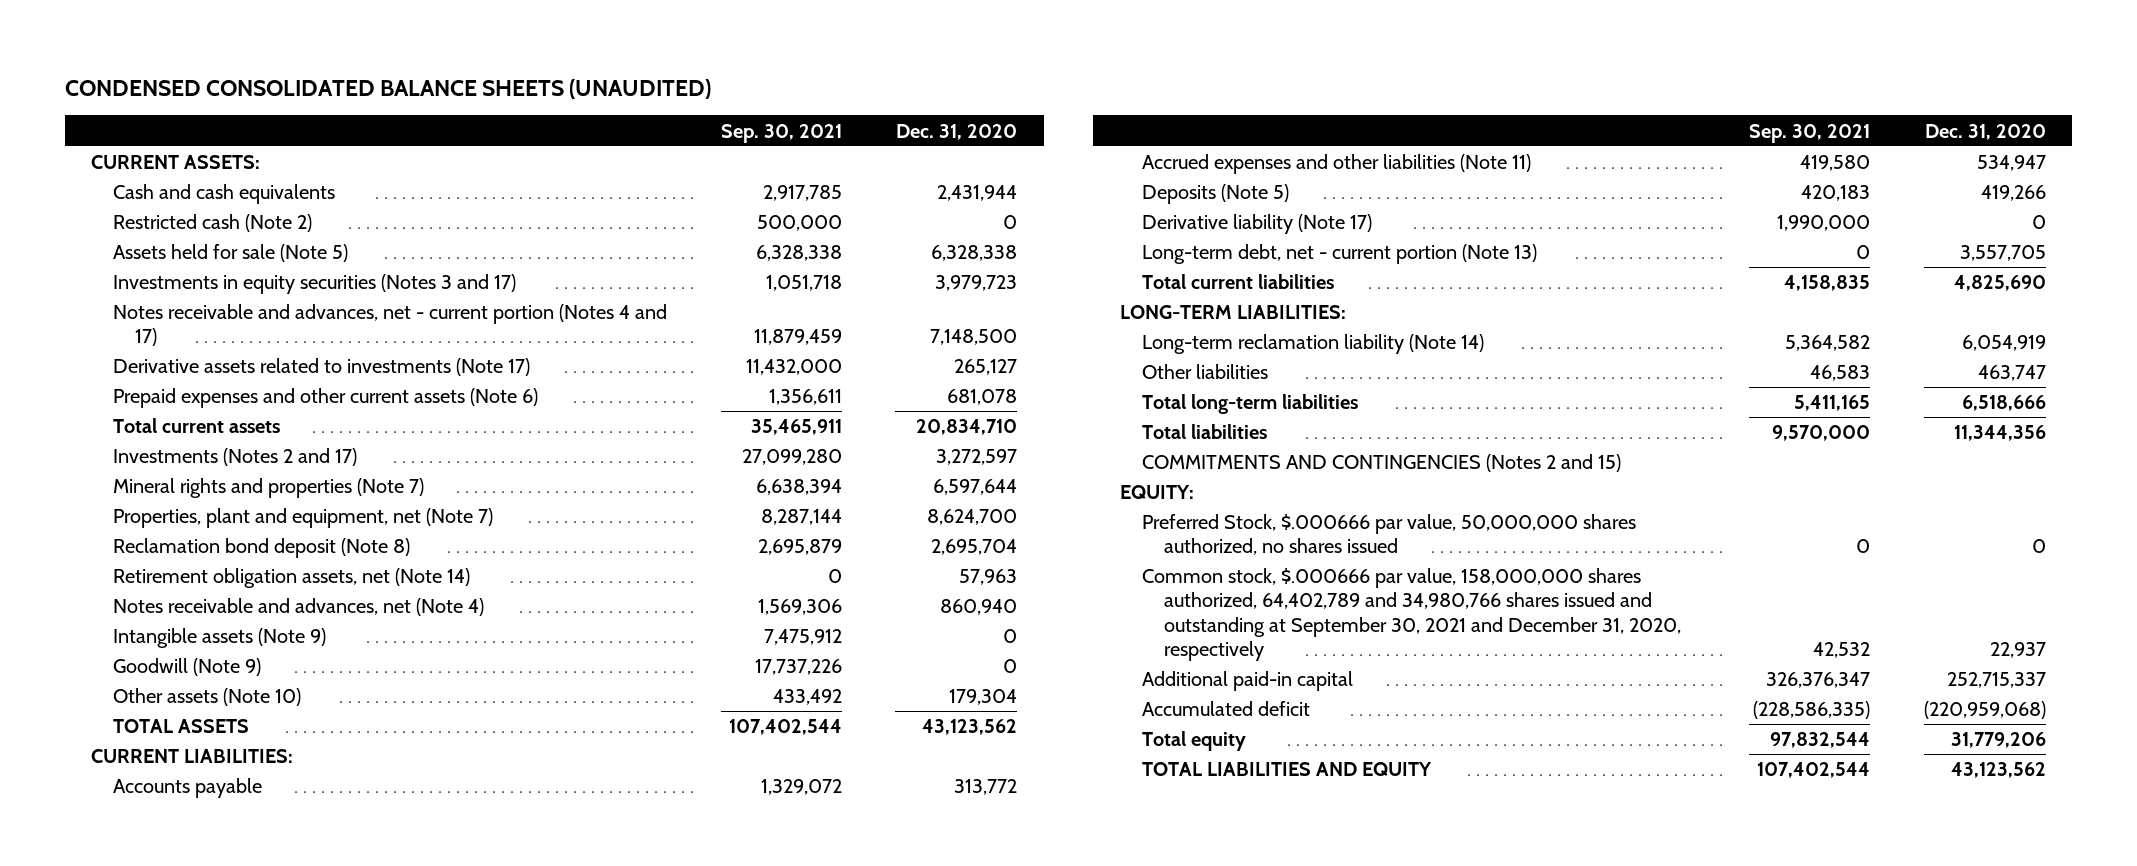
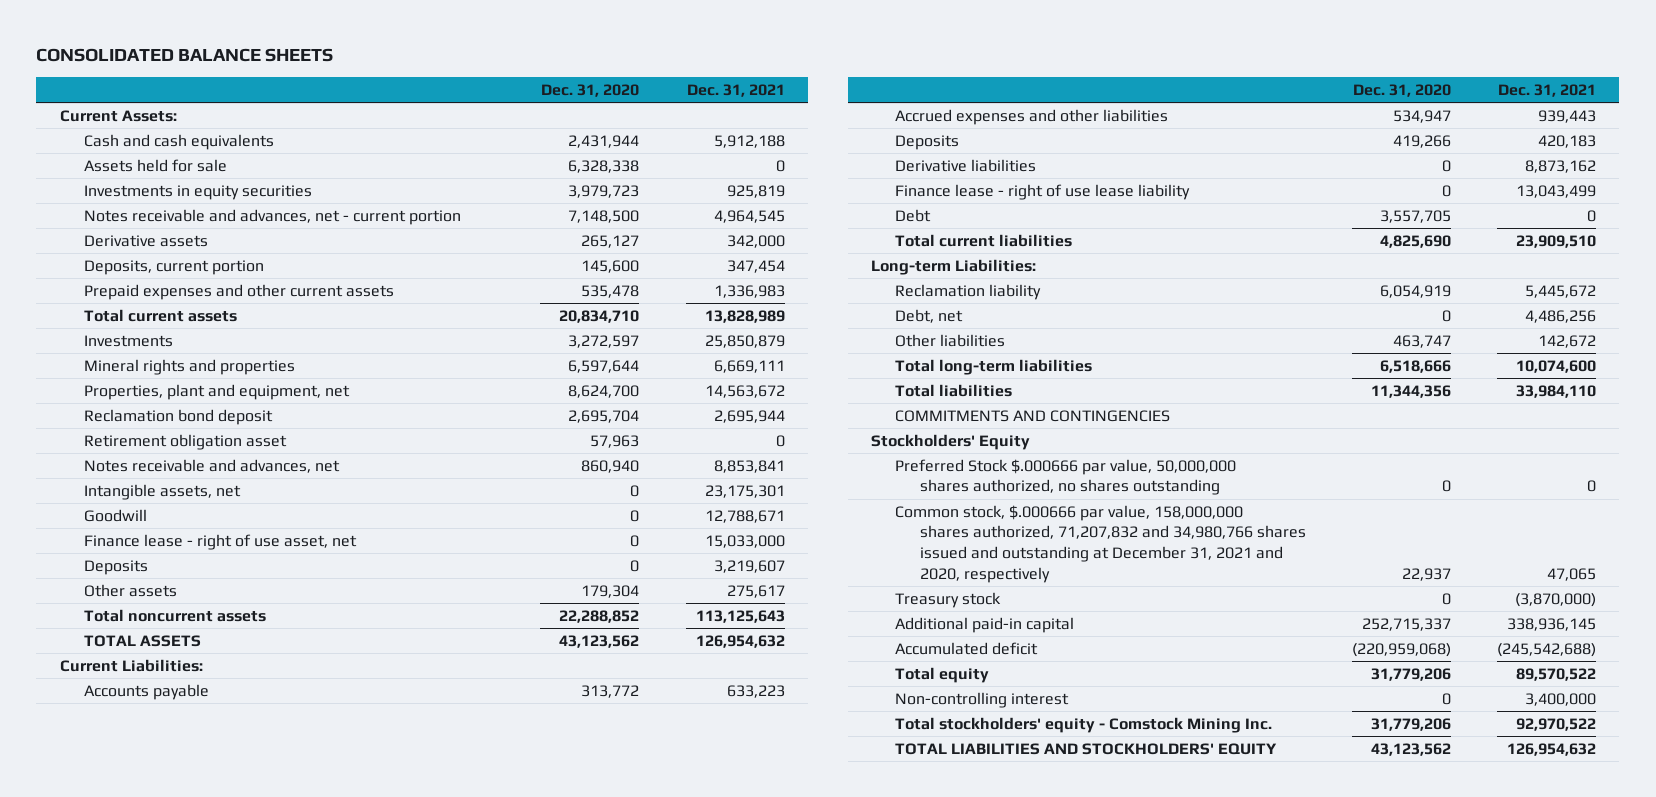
- CONDENSED CONSOLIDATED BALANCE SHEETS (UNAUDITED)
+ CONSOLIDATED BALANCE SHEETS
- | Sep. 30, 2021 | Dec. 31, 2020
+ | Dec. 31, 2020 | Dec. 31, 2021
- CURRENT ASSETS:
+ Current Assets:
- Restricted cash (Note 2) | 500,000 | 0
- Assets held for sale (Note 5) | 6,328,338 | 6,328,338
- Investments in equity securities (Notes 3 and 17) | 1,051,718 | 3,979,723
- Notes receivable and advances, net - current portion (Notes 4 and 17) | 11,879,459 | 7,148,500
- Derivative assets related to investments (Note 17) | 11,432,000 | 265,127
- Prepaid expenses and other current assets (Note 6) | 1,356,611 | 681,078
+ Assets held for sale | 6,328,338 | 0
+ Investments in equity securities | 3,979,723 | 925,819
+ Notes receivable and advances, net - current portion | 7,148,500 | 4,964,545
+ Derivative assets | 265,127 | 342,000
+ Deposits, current portion | 145,600 | 347,454
+ Prepaid expenses and other current assets | 535,478 | 1,336,983
- Investments (Notes 2 and 17) | 27,099,280 | 3,272,597
- Mineral rights and properties (Note 7) | 6,638,394 | 6,597,644
- Properties, plant and equipment, net (Note 7) | 8,287,144 | 8,624,700
- Reclamation bond deposit (Note 8) | 2,695,879 | 2,695,704
- Retirement obligation assets, net (Note 14) | 0 | 57,963
- Notes receivable and advances, net (Note 4) | 1,569,306 | 860,940
- Intangible assets (Note 9) | 7,475,912 | 0
- Goodwill (Note 9) | 17,737,226 | 0
- Other assets (Note 10) | 433,492 | 179,304
+ Investments | 3,272,597 | 25,850,879
+ Mineral rights and properties | 6,597,644 | 6,669,111
+ Properties, plant and equipment, net | 8,624,700 | 14,563,672
+ Reclamation bond deposit | 2,695,704 | 2,695,944
+ Retirement obligation asset | 57,963 | 0
+ Notes receivable and advances, net | 860,940 | 8,853,841
+ Intangible assets, net | 0 | 23,175,301
+ Goodwill | 0 | 12,788,671
+ Finance lease - right of use asset, net | 0 | 15,033,000
+ Deposits | 0 | 3,219,607
+ Other assets | 179,304 | 275,617
+ Total noncurrent assets | 22,288,852 | 113,125,643
- CURRENT LIABILITIES:
+ Current Liabilities:
- Accrued expenses and other liabilities (Note 11) | 419,580 | 534,947
- Deposits (Note 5) | 420,183 | 419,266
- Derivative liability (Note 17) | 1,990,000 | 0
- Long-term debt, net - current portion (Note 13) | 0 | 3,557,705
+ Accrued expenses and other liabilities | 534,947 | 939,443
+ Deposits | 419,266 | 420,183
+ Derivative liabilities | 0 | 8,873,162
+ Finance lease - right of use lease liability | 0 | 13,043,499
+ Debt | 3,557,705 | 0
- LONG-TERM LIABILITIES:
- Long-term reclamation liability (Note 14) | 5,364,582 | 6,054,919
+ Long-term Liabilities:
+ Reclamation liability | 6,054,919 | 5,445,672
+ Debt, net | 0 | 4,486,256
- COMMITMENTS AND CONTINGENCIES (Notes 2 and 15)
- EQUITY:
- Preferred Stock, $.000666 par value, 50,000,000 shares authorized, no shares issued | 0 | 0
- Common stock, $.000666 par value, 158,000,000 shares authorized, 64,402,789 and 34,980,766 shares issued and outstanding at September 30, 2021 and December 31, 2020, respectively | 42,532 | 22,937
+ COMMITMENTS AND CONTINGENCIES
+ Stockholders' Equity
+ Preferred Stock $.000666 par value, 50,000,000 shares authorized, no shares outstanding | 0 | 0
+ Common stock, $.000666 par value, 158,000,000 shares authorized, 71,207,832 and 34,980,766 shares issued and outstanding at December 31, 2021 and 2020, respectively | 22,937 | 47,065
+ Treasury stock | 0 | (3,870,000)
- TOTAL LIABILITIES AND EQUITY | 107,402,544 | 43,123,562
+ Non-controlling interest | 0 | 3,400,000
+ Total stockholders' equity - Comstock Mining Inc. | 31,779,206 | 92,970,522
+ TOTAL LIABILITIES AND STOCKHOLDERS' EQUITY | 43,123,562 | 126,954,632

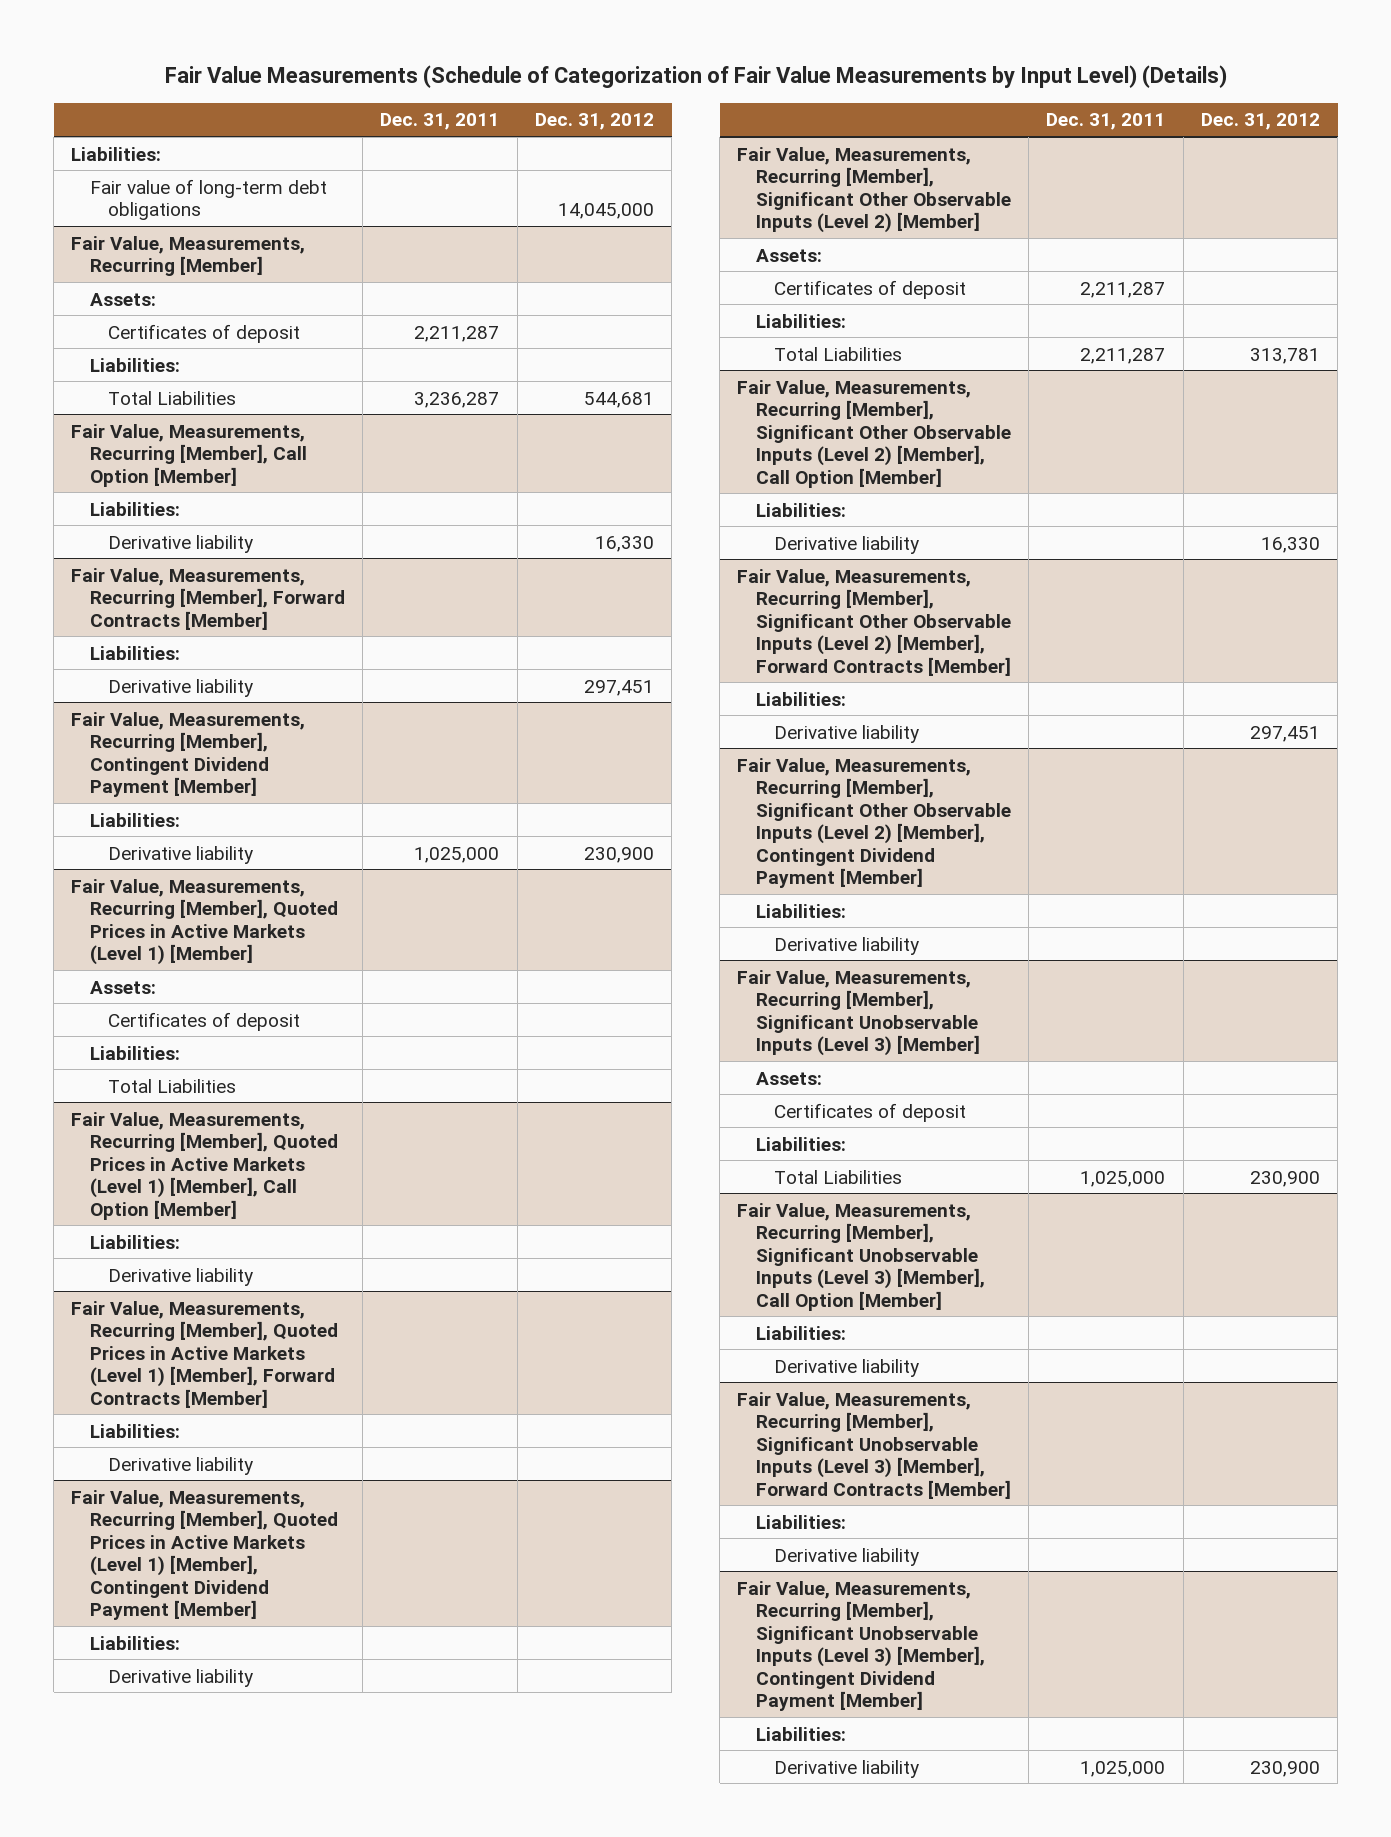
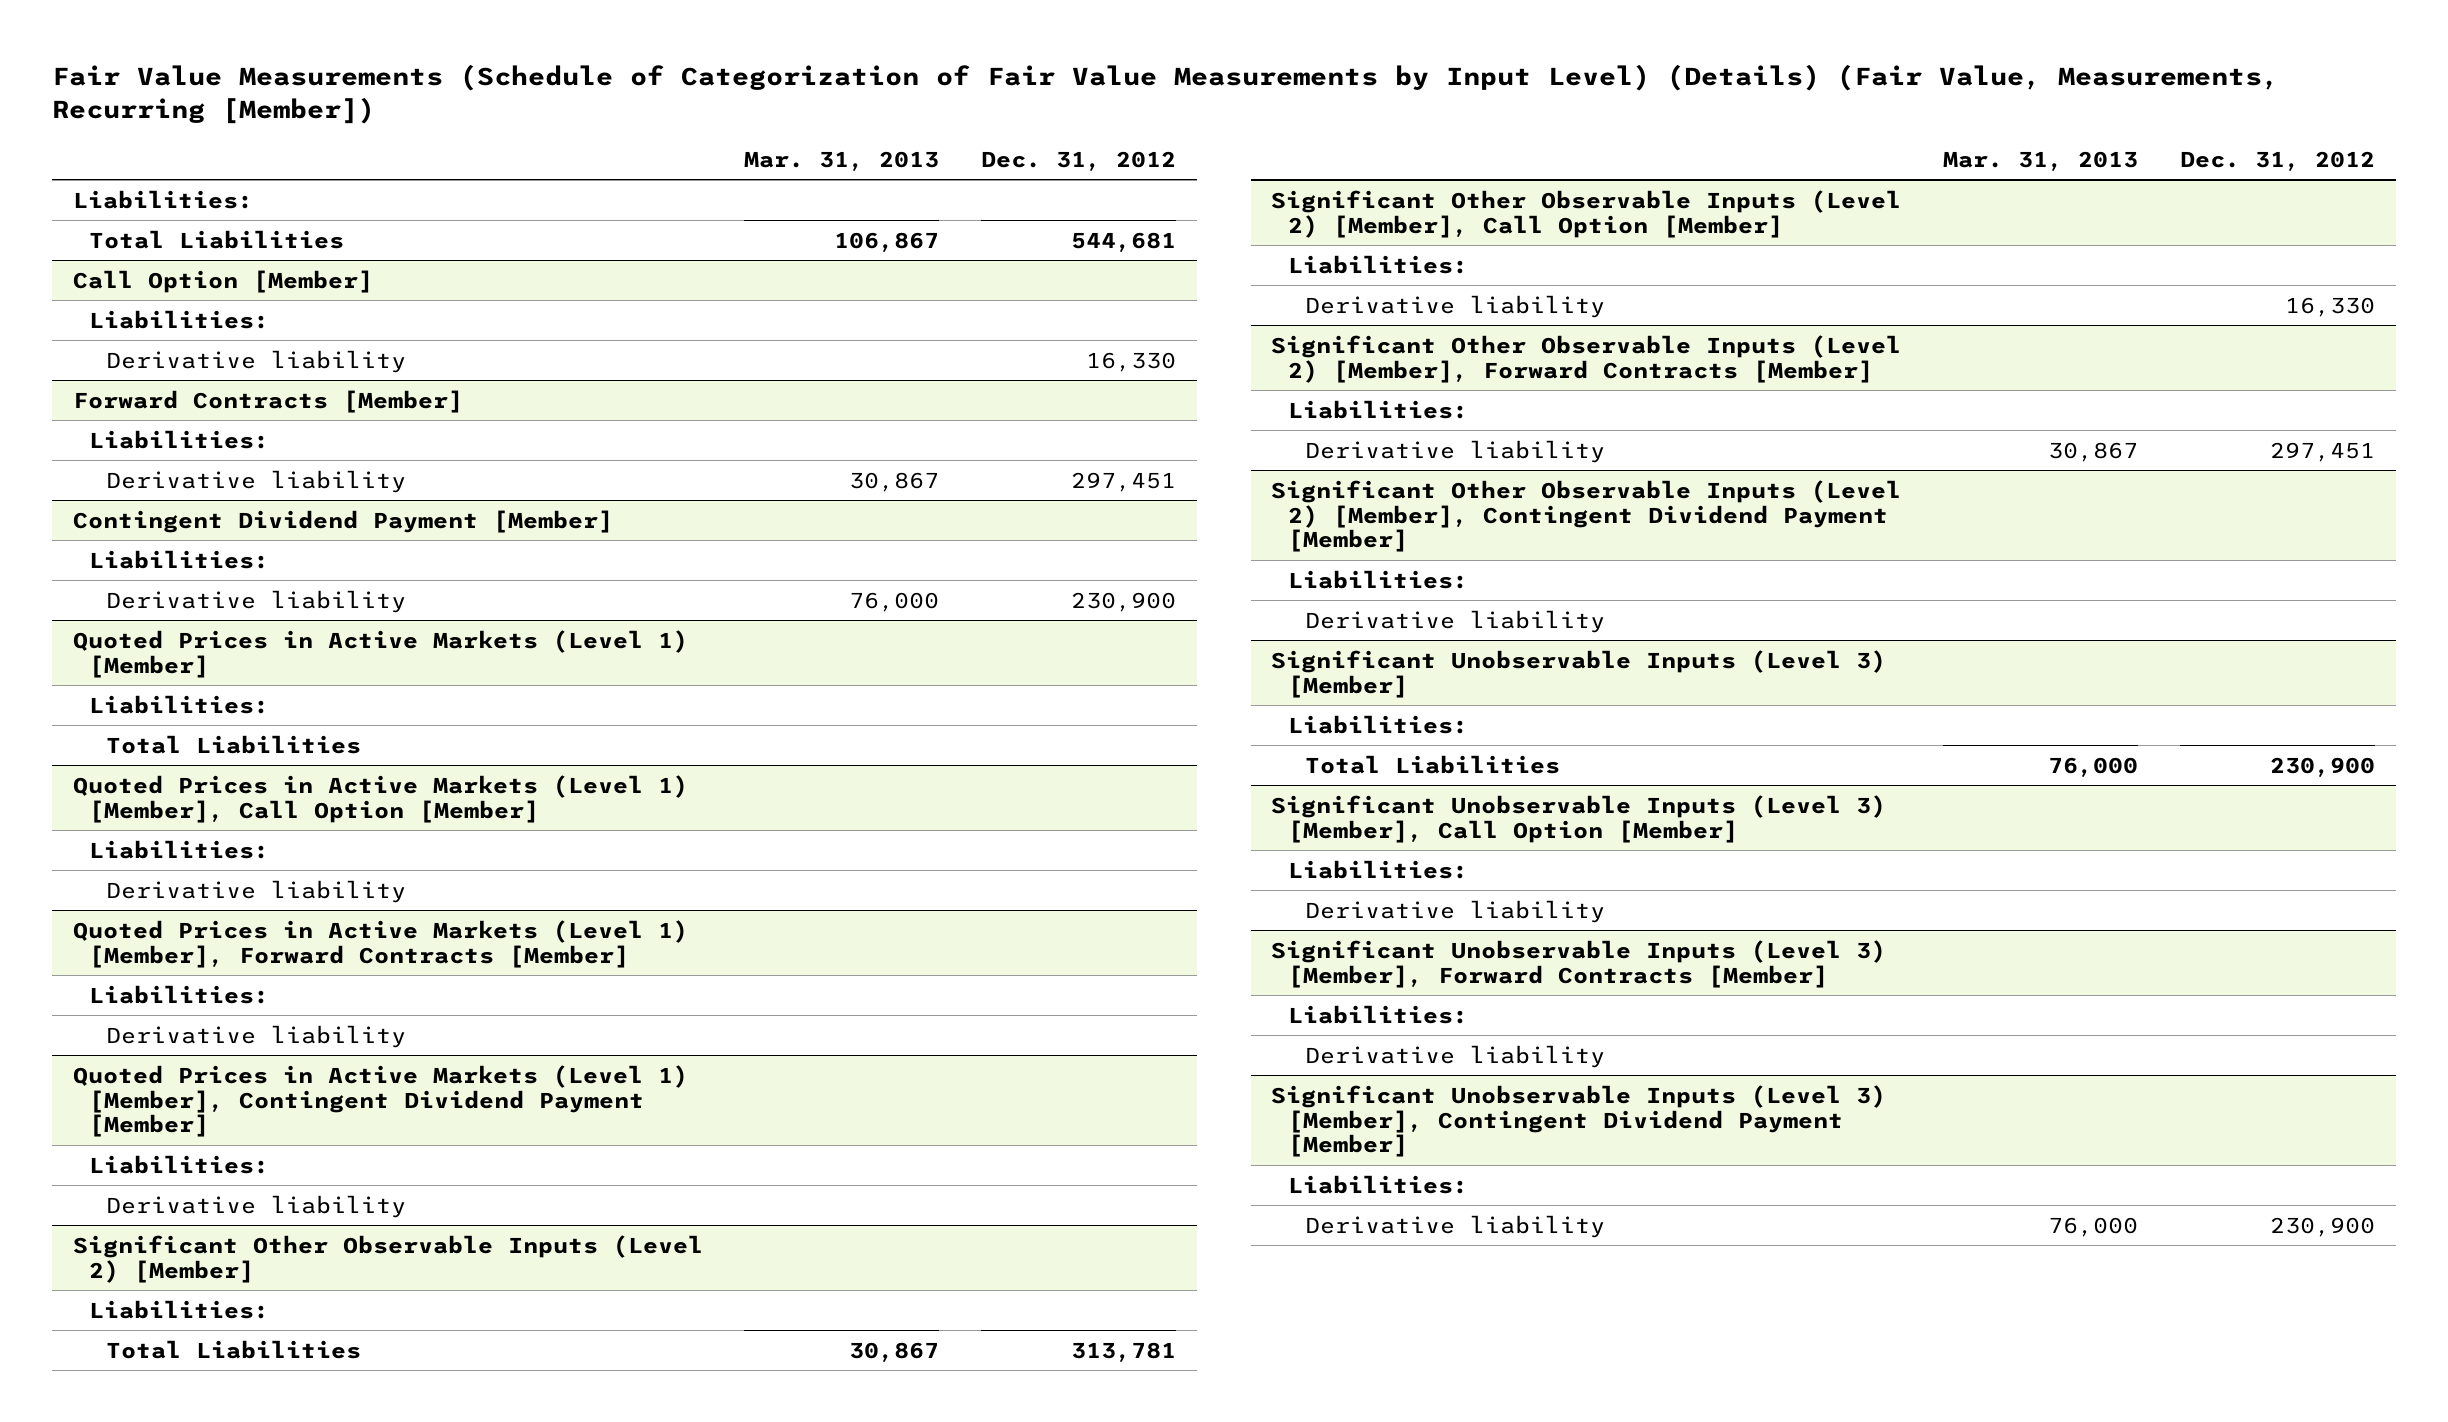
- Fair Value Measurements (Schedule of Categorization of Fair Value Measurements by Input Level) (Details)
+ Fair Value Measurements (Schedule of Categorization of Fair Value Measurements by Input Level) (Details) (Fair Value, Measurements, Recurring [Member])
- | Dec. 31, 2011 | Dec. 31, 2012
+ | Mar. 31, 2013 | Dec. 31, 2012
- Fair value of long-term debt obligations | | 14,045,000
- Fair Value, Measurements, Recurring [Member]
- Assets:
- Certificates of deposit | 2,211,287 |
- Liabilities:
- Fair Value, Measurements, Recurring [Member], Call Option [Member]
+ Call Option [Member]
- Fair Value, Measurements, Recurring [Member], Forward Contracts [Member]
+ Forward Contracts [Member]
- Fair Value, Measurements, Recurring [Member], Contingent Dividend Payment [Member]
+ Contingent Dividend Payment [Member]
- Fair Value, Measurements, Recurring [Member], Quoted Prices in Active Markets (Level 1) [Member]
- Assets:
- Certificates of deposit
+ Quoted Prices in Active Markets (Level 1) [Member]
- Fair Value, Measurements, Recurring [Member], Quoted Prices in Active Markets (Level 1) [Member], Call Option [Member]
+ Quoted Prices in Active Markets (Level 1) [Member], Call Option [Member]
- Fair Value, Measurements, Recurring [Member], Quoted Prices in Active Markets (Level 1) [Member], Forward Contracts [Member]
+ Quoted Prices in Active Markets (Level 1) [Member], Forward Contracts [Member]
- Fair Value, Measurements, Recurring [Member], Quoted Prices in Active Markets (Level 1) [Member], Contingent Dividend Payment [Member]
+ Quoted Prices in Active Markets (Level 1) [Member], Contingent Dividend Payment [Member]
- Fair Value, Measurements, Recurring [Member], Significant Other Observable Inputs (Level 2) [Member]
- Assets:
- Certificates of deposit | 2,211,287 |
+ Significant Other Observable Inputs (Level 2) [Member]
- Fair Value, Measurements, Recurring [Member], Significant Other Observable Inputs (Level 2) [Member], Call Option [Member]
+ Significant Other Observable Inputs (Level 2) [Member], Call Option [Member]
- Fair Value, Measurements, Recurring [Member], Significant Other Observable Inputs (Level 2) [Member], Forward Contracts [Member]
+ Significant Other Observable Inputs (Level 2) [Member], Forward Contracts [Member]
- Fair Value, Measurements, Recurring [Member], Significant Other Observable Inputs (Level 2) [Member], Contingent Dividend Payment [Member]
+ Significant Other Observable Inputs (Level 2) [Member], Contingent Dividend Payment [Member]
- Fair Value, Measurements, Recurring [Member], Significant Unobservable Inputs (Level 3) [Member]
- Assets:
- Certificates of deposit
+ Significant Unobservable Inputs (Level 3) [Member]
- Fair Value, Measurements, Recurring [Member], Significant Unobservable Inputs (Level 3) [Member], Call Option [Member]
+ Significant Unobservable Inputs (Level 3) [Member], Call Option [Member]
- Fair Value, Measurements, Recurring [Member], Significant Unobservable Inputs (Level 3) [Member], Forward Contracts [Member]
+ Significant Unobservable Inputs (Level 3) [Member], Forward Contracts [Member]
- Fair Value, Measurements, Recurring [Member], Significant Unobservable Inputs (Level 3) [Member], Contingent Dividend Payment [Member]
+ Significant Unobservable Inputs (Level 3) [Member], Contingent Dividend Payment [Member]

